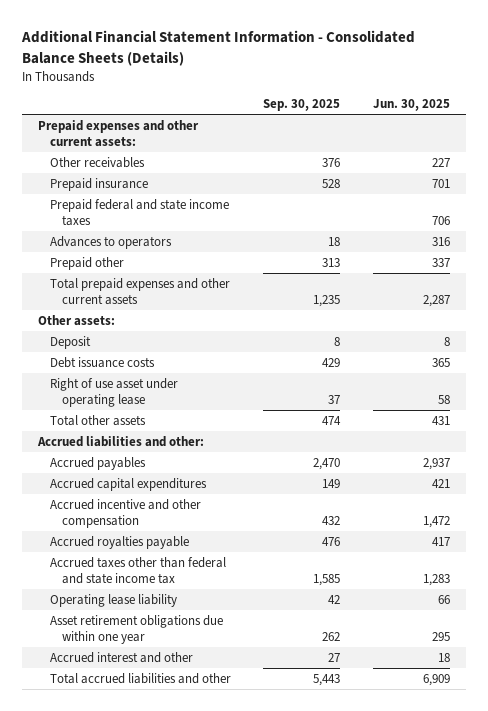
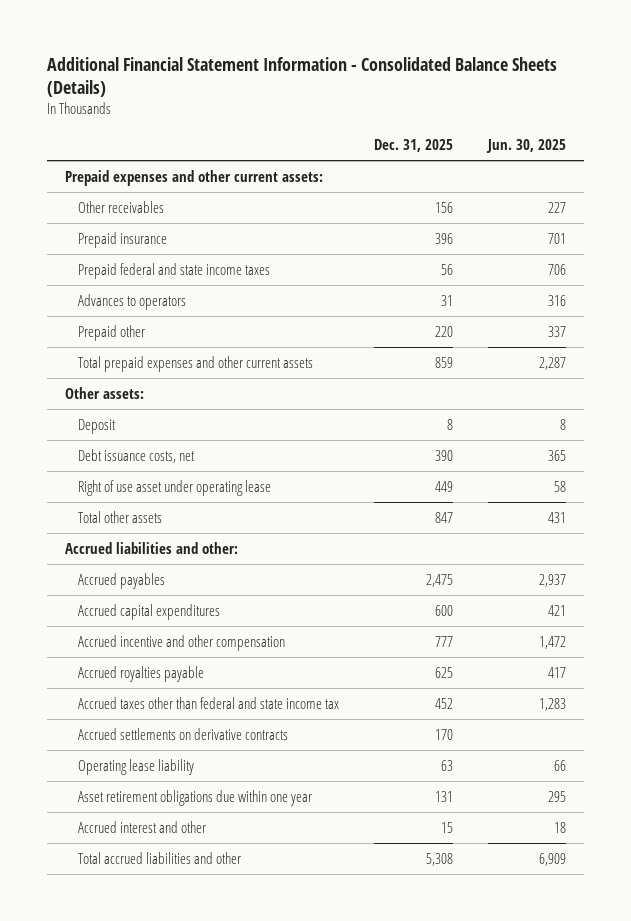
- | Sep. 30, 2025 | Jun. 30, 2025
+ | Dec. 31, 2025 | Jun. 30, 2025
- Debt issuance costs | 429 | 365
+ Debt issuance costs, net | 390 | 365
+ Accrued settlements on derivative contracts | 170 |

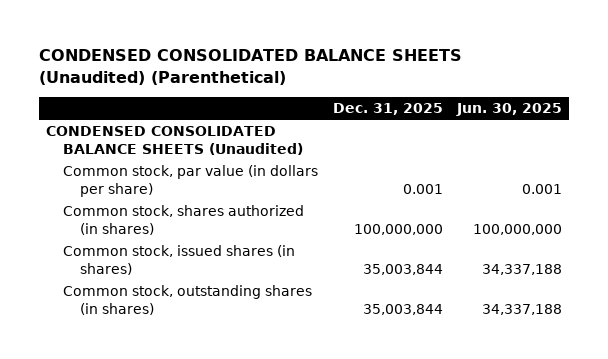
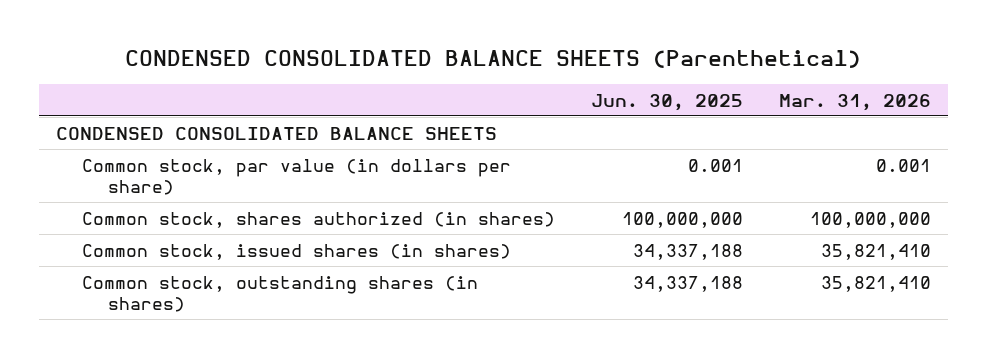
- CONDENSED CONSOLIDATED BALANCE SHEETS (Unaudited) (Parenthetical)
+ CONDENSED CONSOLIDATED BALANCE SHEETS (Parenthetical)
- | Dec. 31, 2025 | Jun. 30, 2025
+ | Jun. 30, 2025 | Mar. 31, 2026
- CONDENSED CONSOLIDATED BALANCE SHEETS (Unaudited)
+ CONDENSED CONSOLIDATED BALANCE SHEETS

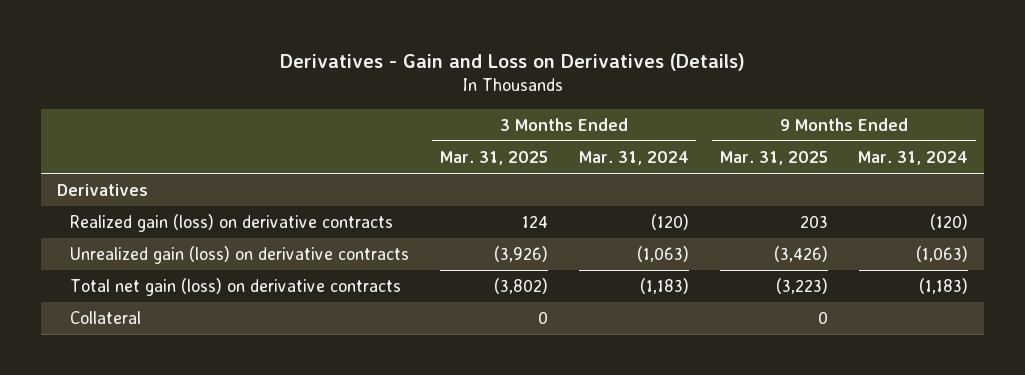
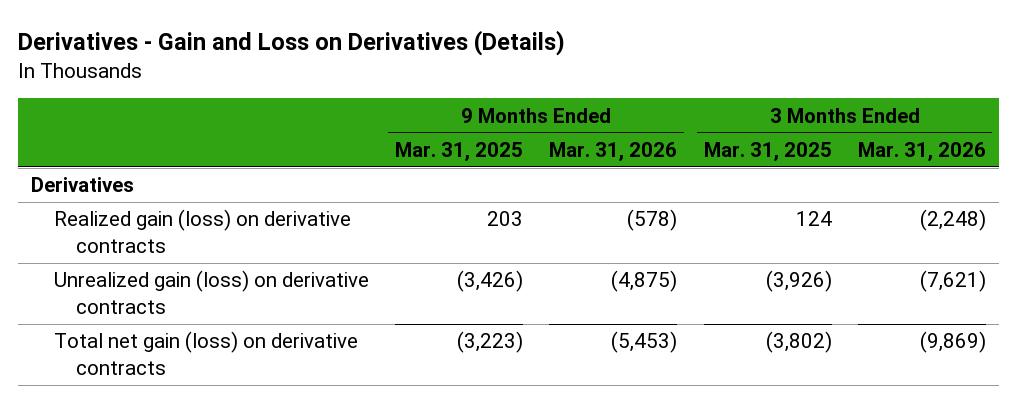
- | 3 Months Ended Mar. 31, 2025 | 3 Months Ended Mar. 31, 2024 | 9 Months Ended Mar. 31, 2025 | 9 Months Ended Mar. 31, 2024
+ | 9 Months Ended Mar. 31, 2025 | 9 Months Ended Mar. 31, 2026 | 3 Months Ended Mar. 31, 2025 | 3 Months Ended Mar. 31, 2026
- Collateral | 0 | | 0 |

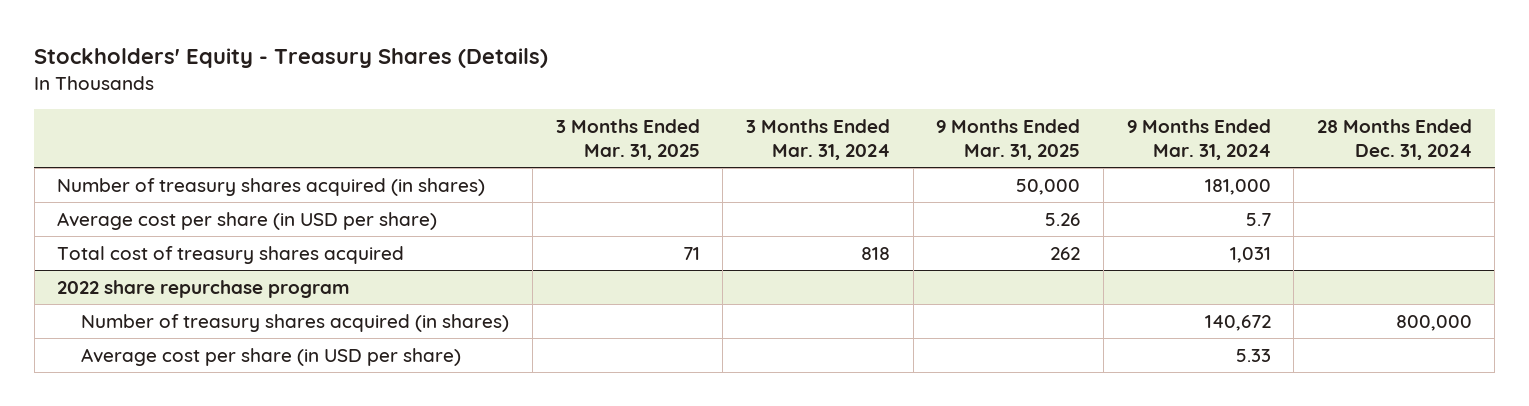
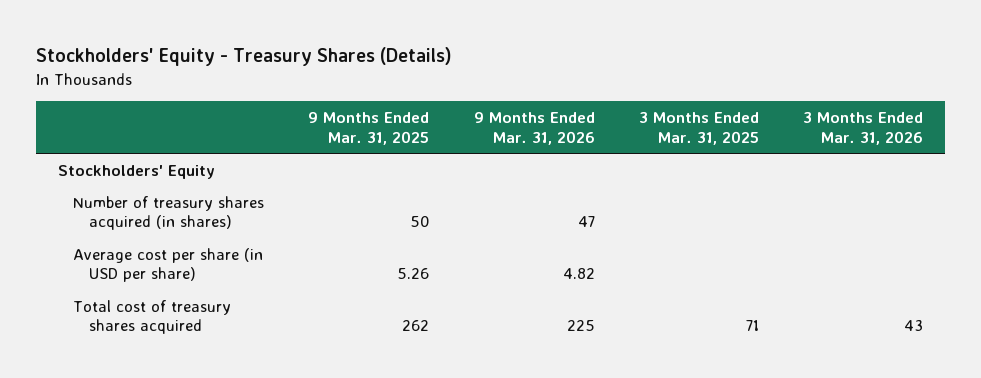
- | 3 Months Ended Mar. 31, 2025 | 3 Months Ended Mar. 31, 2024 | 9 Months Ended Mar. 31, 2025 | 9 Months Ended Mar. 31, 2024 | 28 Months Ended Dec. 31, 2024
+ | 9 Months Ended Mar. 31, 2025 | 9 Months Ended Mar. 31, 2026 | 3 Months Ended Mar. 31, 2025 | 3 Months Ended Mar. 31, 2026
- Number of treasury shares acquired (in shares) | | | 50,000 | 181,000 |
+ Stockholders' Equity
+ Number of treasury shares acquired (in shares) | 50 | 47 | |
- 2022 share repurchase program
- Number of treasury shares acquired (in shares) | | | | 140,672 | 800,000
- Average cost per share (in USD per share) | | | | 5.33 |

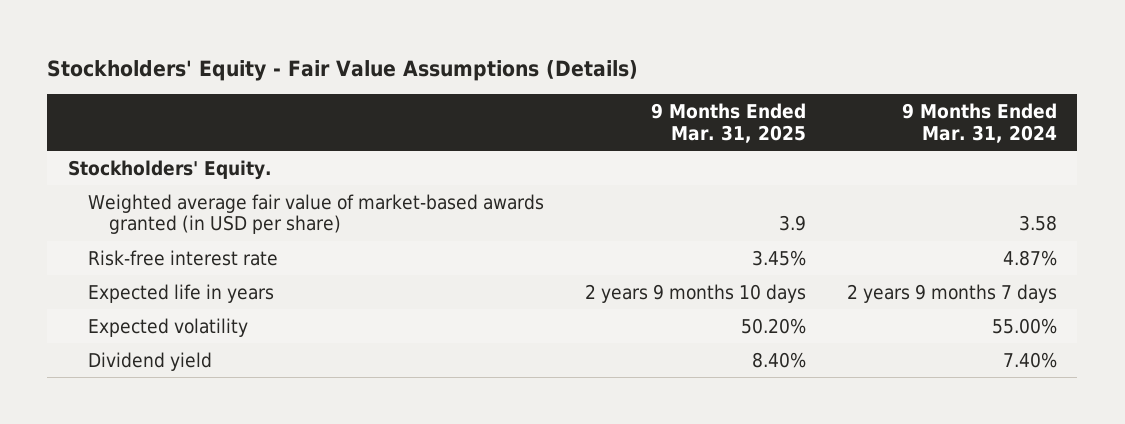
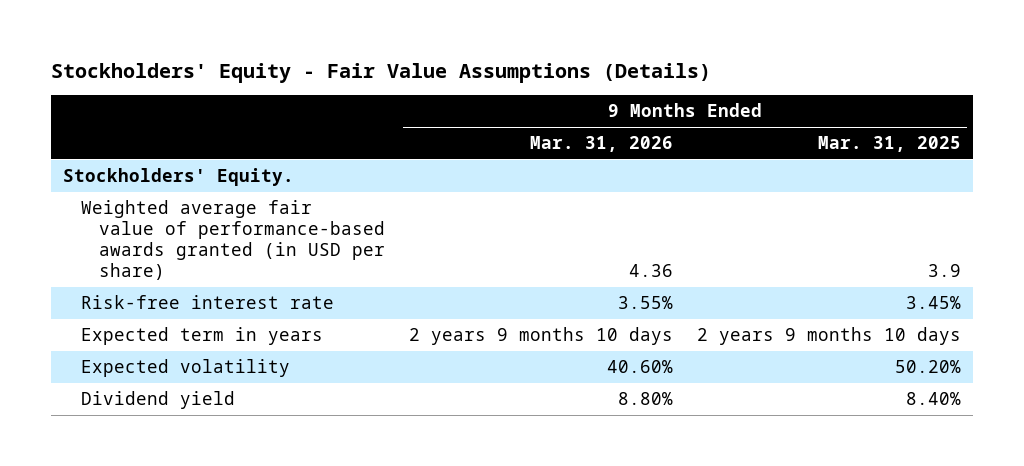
- | 9 Months Ended Mar. 31, 2025 | 9 Months Ended Mar. 31, 2024
+ | 9 Months Ended Mar. 31, 2026 | 9 Months Ended Mar. 31, 2025
- Weighted average fair value of market-based awards granted (in USD per share) | 3.9 | 3.58
+ Weighted average fair value of performance-based awards granted (in USD per share) | 4.36 | 3.9
- Expected life in years | 2 years 9 months 10 days | 2 years 9 months 7 days
+ Expected term in years | 2 years 9 months 10 days | 2 years 9 months 10 days

